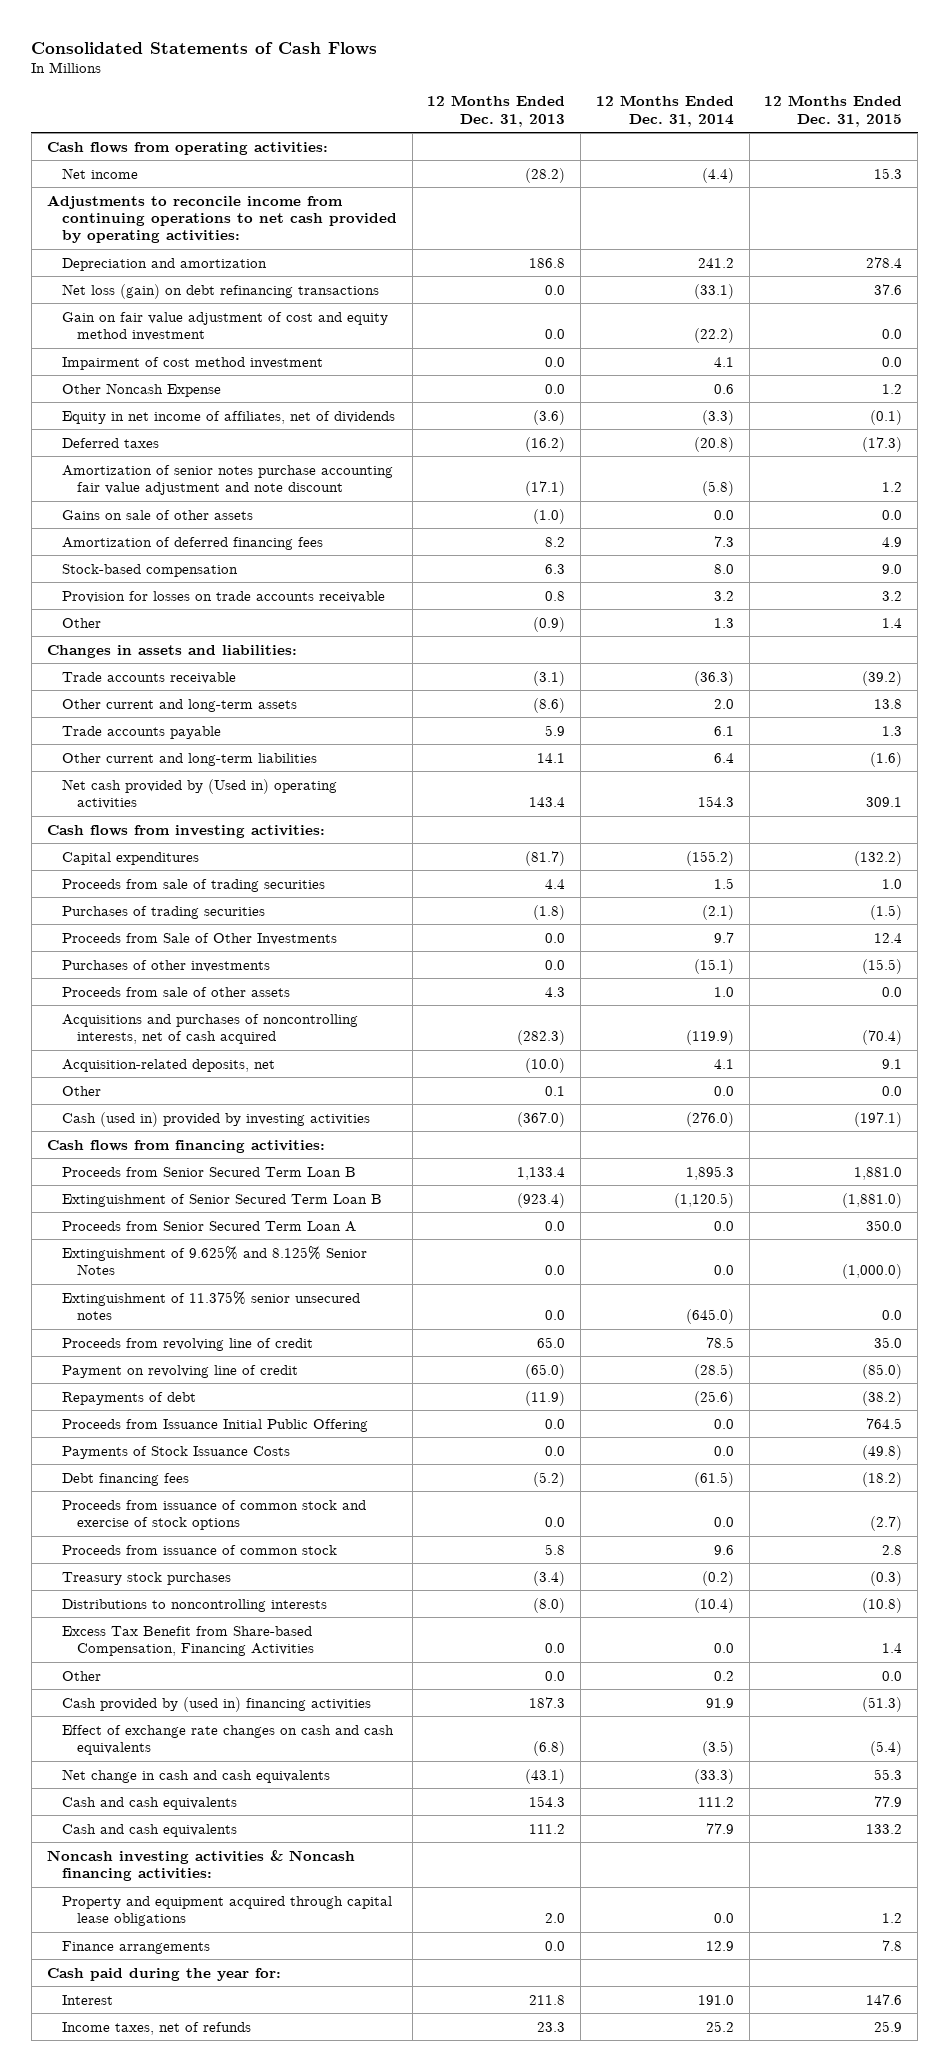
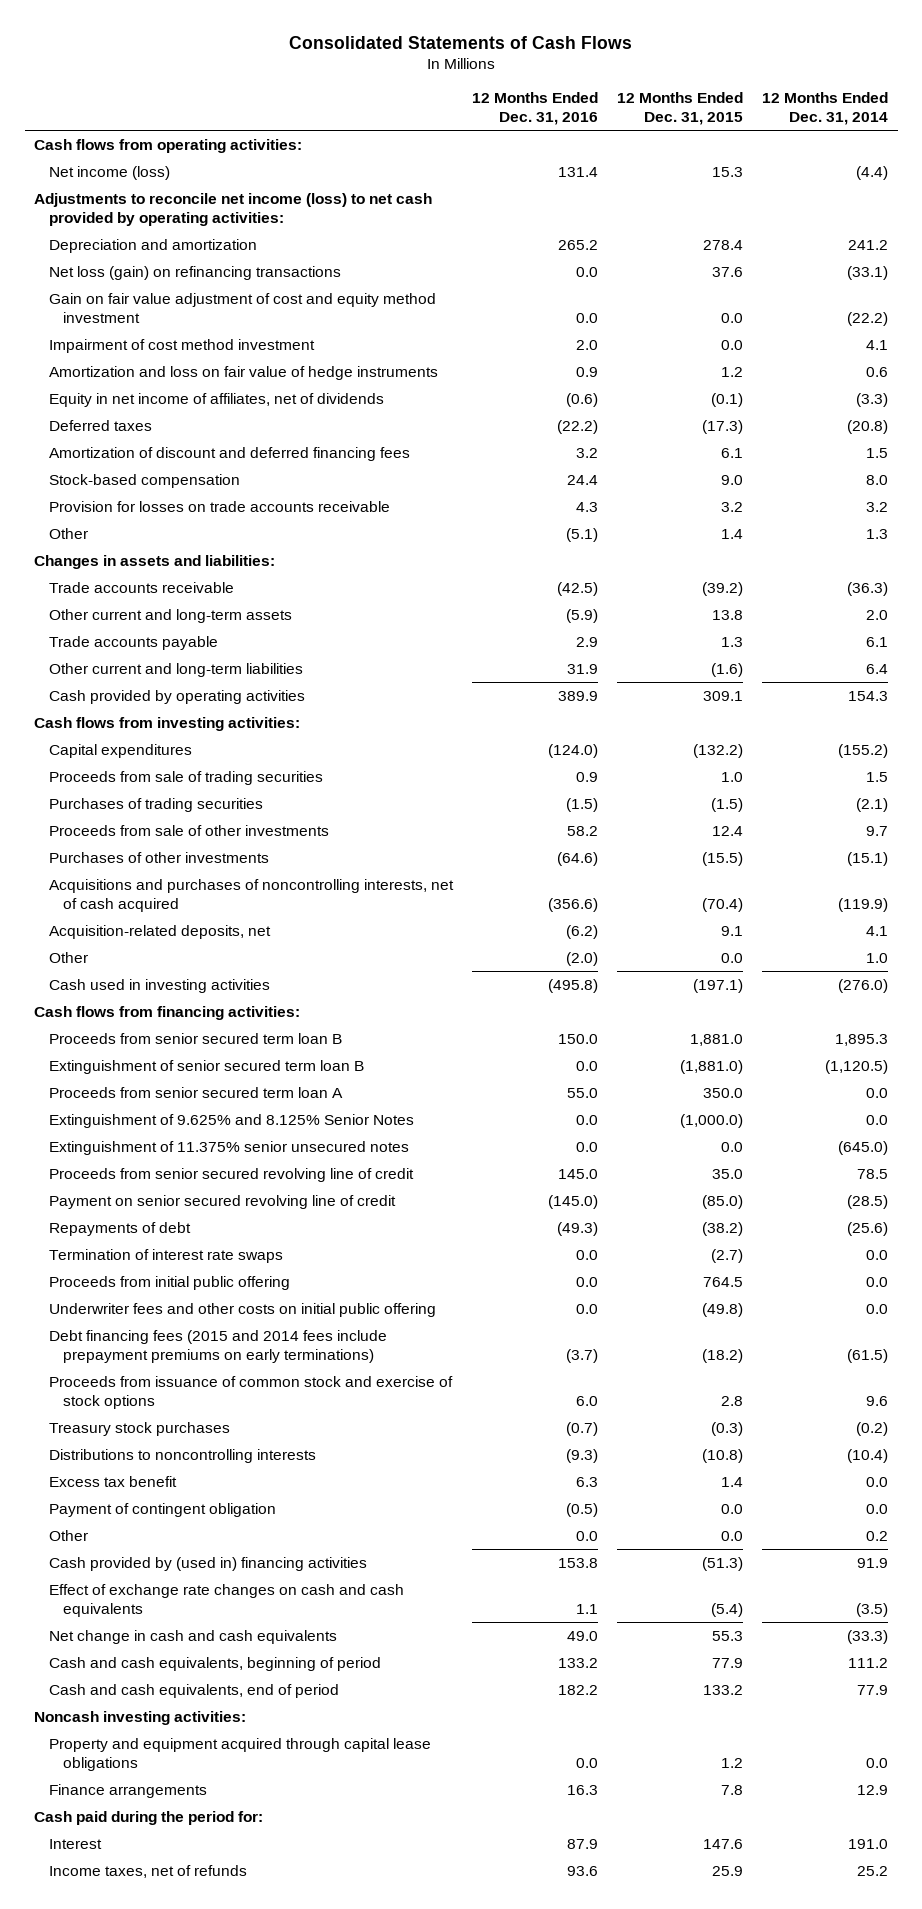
- | 12 Months Ended Dec. 31, 2013 | 12 Months Ended Dec. 31, 2014 | 12 Months Ended Dec. 31, 2015
+ | 12 Months Ended Dec. 31, 2016 | 12 Months Ended Dec. 31, 2015 | 12 Months Ended Dec. 31, 2014
- Net income | (28.2) | (4.4) | 15.3
- Adjustments to reconcile income from continuing operations to net cash provided by operating activities:
+ Net income (loss) | 131.4 | 15.3 | (4.4)
+ Adjustments to reconcile net income (loss) to net cash provided by operating activities:
- Net loss (gain) on debt refinancing transactions | 0.0 | (33.1) | 37.6
+ Net loss (gain) on refinancing transactions | 0.0 | 37.6 | (33.1)
- Other Noncash Expense | 0.0 | 0.6 | 1.2
+ Amortization and loss on fair value of hedge instruments | 0.9 | 1.2 | 0.6
- Amortization of senior notes purchase accounting fair value adjustment and note discount | (17.1) | (5.8) | 1.2
- Gains on sale of other assets | (1.0) | 0.0 | 0.0
- Amortization of deferred financing fees | 8.2 | 7.3 | 4.9
+ Amortization of discount and deferred financing fees | 3.2 | 6.1 | 1.5
- Net cash provided by (Used in) operating activities | 143.4 | 154.3 | 309.1
+ Cash provided by operating activities | 389.9 | 309.1 | 154.3
- Proceeds from Sale of Other Investments | 0.0 | 9.7 | 12.4
+ Proceeds from sale of other investments | 58.2 | 12.4 | 9.7
- Proceeds from sale of other assets | 4.3 | 1.0 | 0.0
- Other | 0.1 | 0.0 | 0.0
- Cash (used in) provided by investing activities | (367.0) | (276.0) | (197.1)
+ Other | (2.0) | 0.0 | 1.0
+ Cash used in investing activities | (495.8) | (197.1) | (276.0)
- Proceeds from Senior Secured Term Loan B | 1,133.4 | 1,895.3 | 1,881.0
- Extinguishment of Senior Secured Term Loan B | (923.4) | (1,120.5) | (1,881.0)
- Proceeds from Senior Secured Term Loan A | 0.0 | 0.0 | 350.0
+ Proceeds from senior secured term loan B | 150.0 | 1,881.0 | 1,895.3
+ Extinguishment of senior secured term loan B | 0.0 | (1,881.0) | (1,120.5)
+ Proceeds from senior secured term loan A | 55.0 | 350.0 | 0.0
- Proceeds from revolving line of credit | 65.0 | 78.5 | 35.0
- Payment on revolving line of credit | (65.0) | (28.5) | (85.0)
+ Proceeds from senior secured revolving line of credit | 145.0 | 35.0 | 78.5
+ Payment on senior secured revolving line of credit | (145.0) | (85.0) | (28.5)
- Proceeds from Issuance Initial Public Offering | 0.0 | 0.0 | 764.5
- Payments of Stock Issuance Costs | 0.0 | 0.0 | (49.8)
- Debt financing fees | (5.2) | (61.5) | (18.2)
- Proceeds from issuance of common stock and exercise of stock options | 0.0 | 0.0 | (2.7)
- Proceeds from issuance of common stock | 5.8 | 9.6 | 2.8
+ Termination of interest rate swaps | 0.0 | (2.7) | 0.0
+ Proceeds from initial public offering | 0.0 | 764.5 | 0.0
+ Underwriter fees and other costs on initial public offering | 0.0 | (49.8) | 0.0
+ Debt financing fees (2015 and 2014 fees include prepayment premiums on early terminations) | (3.7) | (18.2) | (61.5)
+ Proceeds from issuance of common stock and exercise of stock options | 6.0 | 2.8 | 9.6
- Excess Tax Benefit from Share-based Compensation, Financing Activities | 0.0 | 0.0 | 1.4
+ Excess tax benefit | 6.3 | 1.4 | 0.0
+ Payment of contingent obligation | (0.5) | 0.0 | 0.0
- Cash and cash equivalents | 154.3 | 111.2 | 77.9
- Cash and cash equivalents | 111.2 | 77.9 | 133.2
- Noncash investing activities & Noncash financing activities:
+ Cash and cash equivalents, beginning of period | 133.2 | 77.9 | 111.2
+ Cash and cash equivalents, end of period | 182.2 | 133.2 | 77.9
+ Noncash investing activities:
- Cash paid during the year for:
+ Cash paid during the period for:

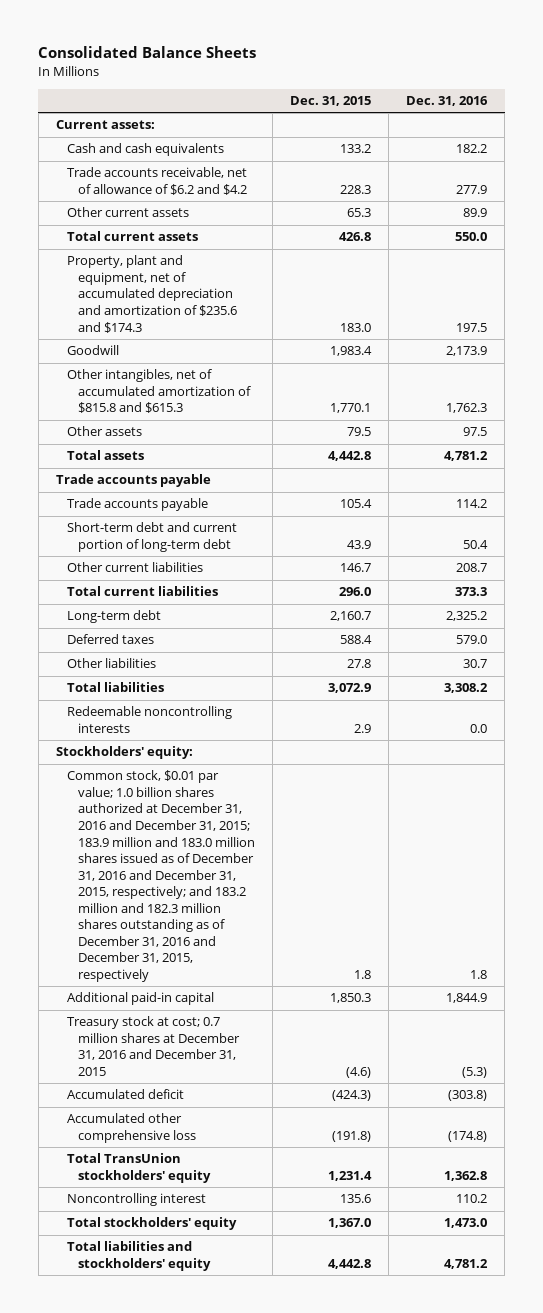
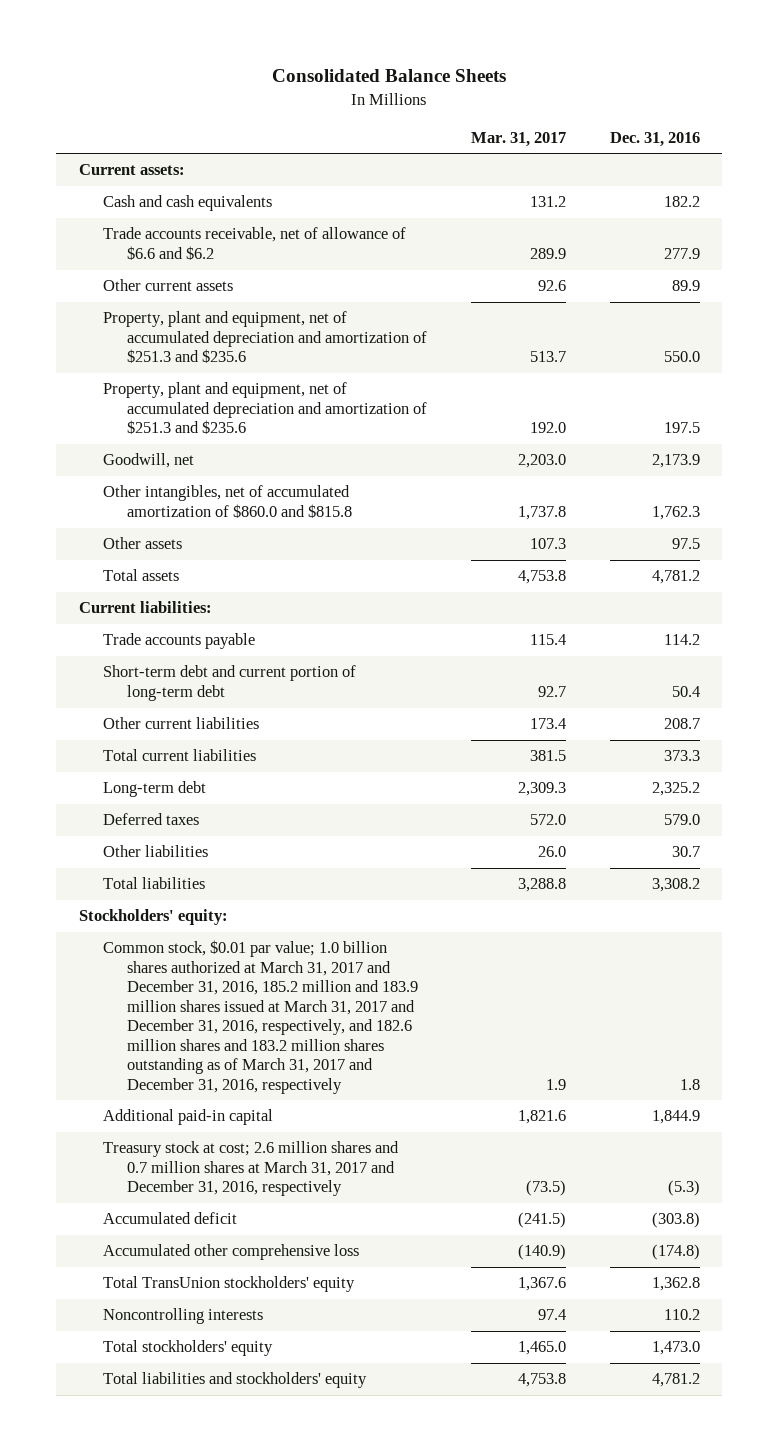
- | Dec. 31, 2015 | Dec. 31, 2016
+ | Mar. 31, 2017 | Dec. 31, 2016
- Trade accounts receivable, net of allowance of $6.2 and $4.2 | 228.3 | 277.9
+ Trade accounts receivable, net of allowance of $6.6 and $6.2 | 289.9 | 277.9
- Total current assets | 426.8 | 550.0
- Property, plant and equipment, net of accumulated depreciation and amortization of $235.6 and $174.3 | 183.0 | 197.5
- Goodwill | 1,983.4 | 2,173.9
- Other intangibles, net of accumulated amortization of $815.8 and $615.3 | 1,770.1 | 1,762.3
+ Property, plant and equipment, net of accumulated depreciation and amortization of $251.3 and $235.6 | 513.7 | 550.0
+ Property, plant and equipment, net of accumulated depreciation and amortization of $251.3 and $235.6 | 192.0 | 197.5
+ Goodwill, net | 2,203.0 | 2,173.9
+ Other intangibles, net of accumulated amortization of $860.0 and $815.8 | 1,737.8 | 1,762.3
- Trade accounts payable
+ Current liabilities:
- Redeemable noncontrolling interests | 2.9 | 0.0
- Common stock, $0.01 par value; 1.0 billion shares authorized at December 31, 2016 and December 31, 2015; 183.9 million and 183.0 million shares issued as of December 31, 2016 and December 31, 2015, respectively; and 183.2 million and 182.3 million shares outstanding as of December 31, 2016 and December 31, 2015, respectively | 1.8 | 1.8
+ Common stock, $0.01 par value; 1.0 billion shares authorized at March 31, 2017 and December 31, 2016, 185.2 million and 183.9 million shares issued at March 31, 2017 and December 31, 2016, respectively, and 182.6 million shares and 183.2 million shares outstanding as of March 31, 2017 and December 31, 2016, respectively | 1.9 | 1.8
- Treasury stock at cost; 0.7 million shares at December 31, 2016 and December 31, 2015 | (4.6) | (5.3)
+ Treasury stock at cost; 2.6 million shares and 0.7 million shares at March 31, 2017 and December 31, 2016, respectively | (73.5) | (5.3)
- Noncontrolling interest | 135.6 | 110.2
+ Noncontrolling interests | 97.4 | 110.2

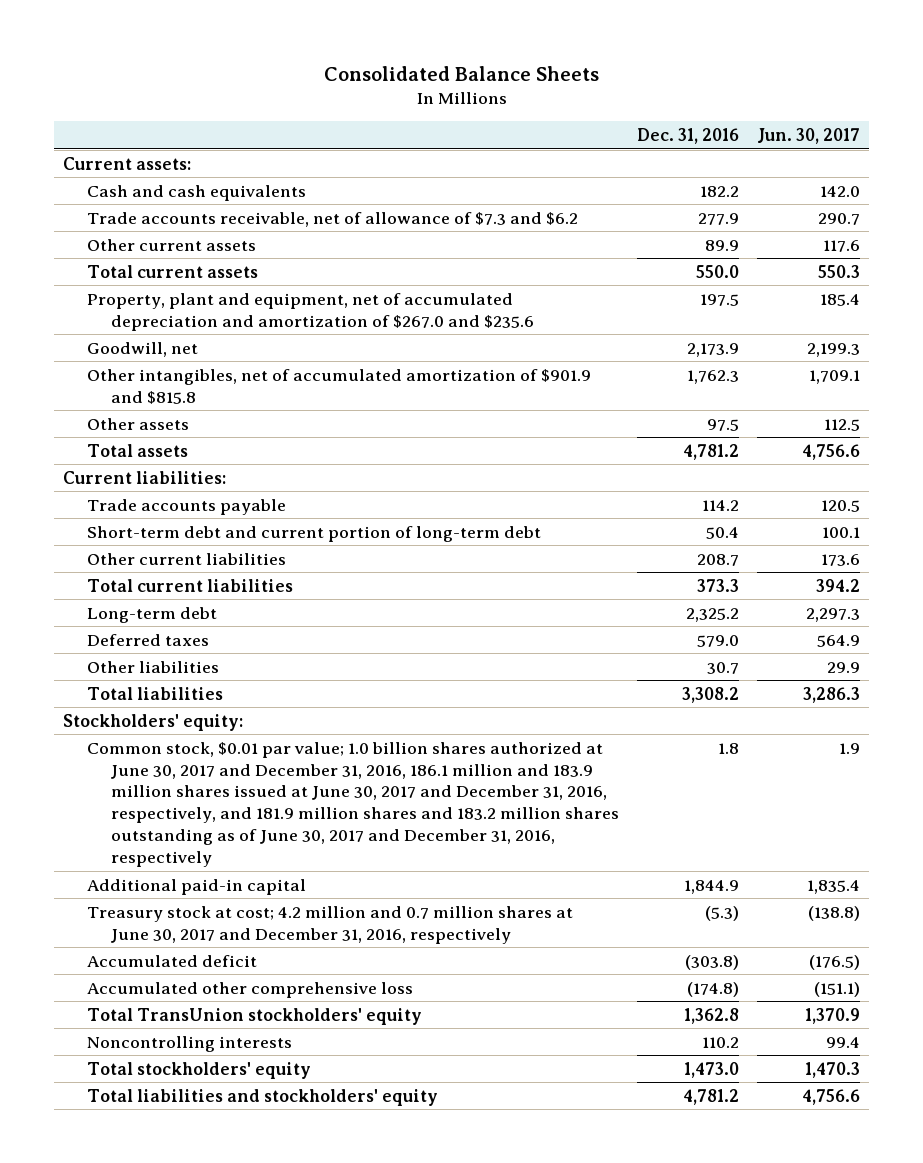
- | Mar. 31, 2017 | Dec. 31, 2016
+ | Dec. 31, 2016 | Jun. 30, 2017
- Trade accounts receivable, net of allowance of $6.6 and $6.2 | 289.9 | 277.9
+ Trade accounts receivable, net of allowance of $7.3 and $6.2 | 277.9 | 290.7
- Property, plant and equipment, net of accumulated depreciation and amortization of $251.3 and $235.6 | 513.7 | 550.0
- Property, plant and equipment, net of accumulated depreciation and amortization of $251.3 and $235.6 | 192.0 | 197.5
+ Total current assets | 550.0 | 550.3
+ Property, plant and equipment, net of accumulated depreciation and amortization of $267.0 and $235.6 | 197.5 | 185.4
- Other intangibles, net of accumulated amortization of $860.0 and $815.8 | 1,737.8 | 1,762.3
+ Other intangibles, net of accumulated amortization of $901.9 and $815.8 | 1,762.3 | 1,709.1
- Common stock, $0.01 par value; 1.0 billion shares authorized at March 31, 2017 and December 31, 2016, 185.2 million and 183.9 million shares issued at March 31, 2017 and December 31, 2016, respectively, and 182.6 million shares and 183.2 million shares outstanding as of March 31, 2017 and December 31, 2016, respectively | 1.9 | 1.8
+ Common stock, $0.01 par value; 1.0 billion shares authorized at June 30, 2017 and December 31, 2016, 186.1 million and 183.9 million shares issued at June 30, 2017 and December 31, 2016, respectively, and 181.9 million shares and 183.2 million shares outstanding as of June 30, 2017 and December 31, 2016, respectively | 1.8 | 1.9
- Treasury stock at cost; 2.6 million shares and 0.7 million shares at March 31, 2017 and December 31, 2016, respectively | (73.5) | (5.3)
+ Treasury stock at cost; 4.2 million and 0.7 million shares at June 30, 2017 and December 31, 2016, respectively | (5.3) | (138.8)

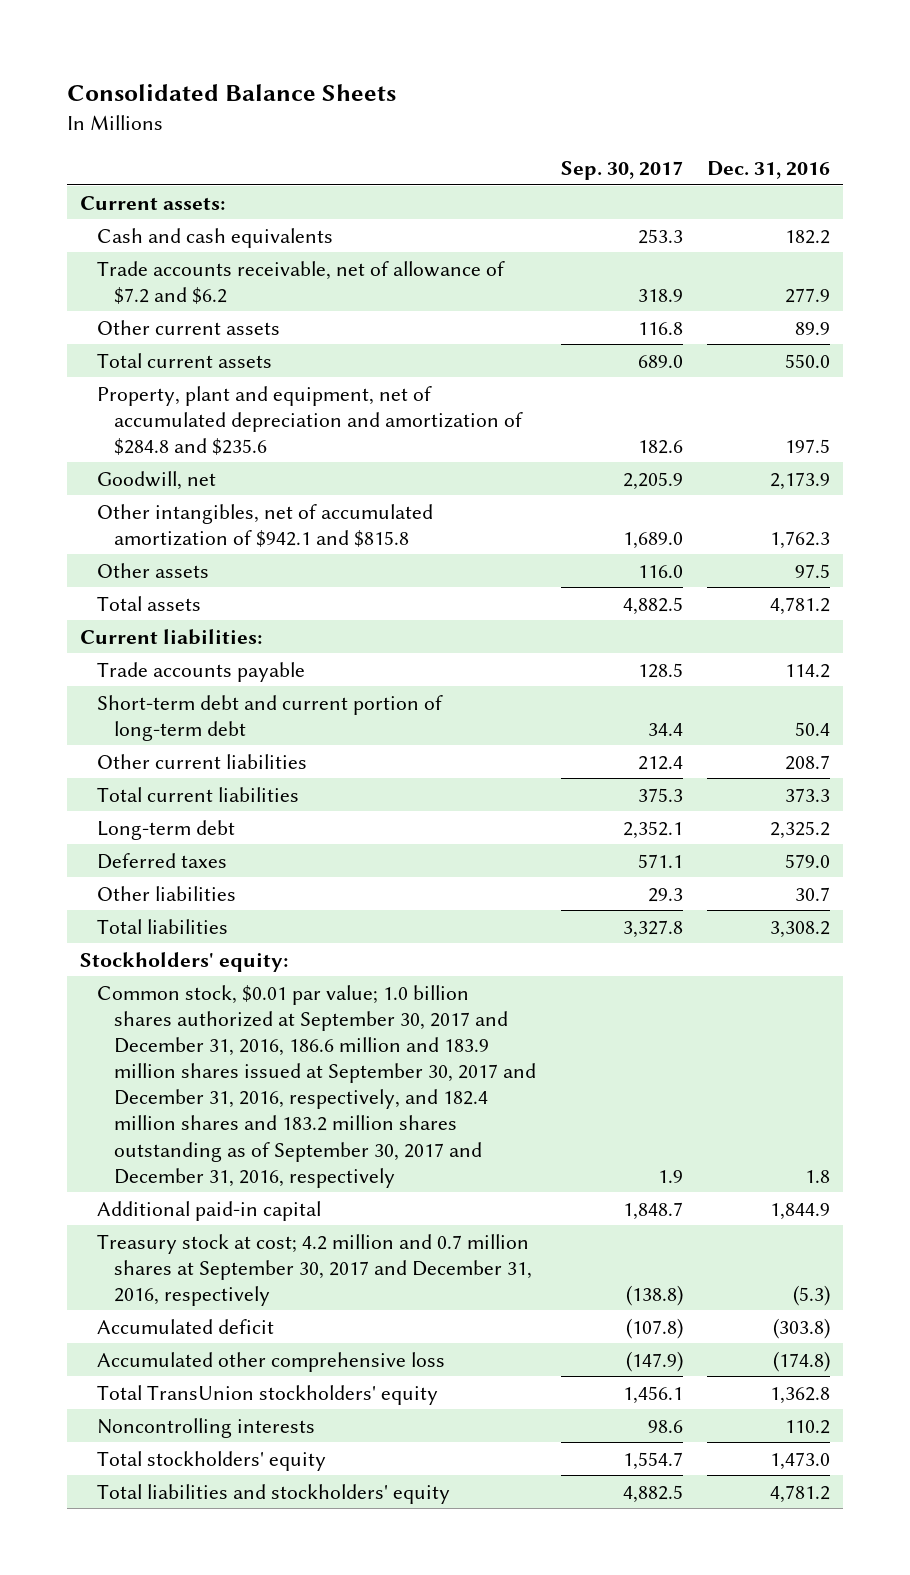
- | Dec. 31, 2016 | Jun. 30, 2017
+ | Sep. 30, 2017 | Dec. 31, 2016
- Trade accounts receivable, net of allowance of $7.3 and $6.2 | 277.9 | 290.7
+ Trade accounts receivable, net of allowance of $7.2 and $6.2 | 318.9 | 277.9
- Property, plant and equipment, net of accumulated depreciation and amortization of $267.0 and $235.6 | 197.5 | 185.4
+ Property, plant and equipment, net of accumulated depreciation and amortization of $284.8 and $235.6 | 182.6 | 197.5
- Other intangibles, net of accumulated amortization of $901.9 and $815.8 | 1,762.3 | 1,709.1
+ Other intangibles, net of accumulated amortization of $942.1 and $815.8 | 1,689.0 | 1,762.3
- Common stock, $0.01 par value; 1.0 billion shares authorized at June 30, 2017 and December 31, 2016, 186.1 million and 183.9 million shares issued at June 30, 2017 and December 31, 2016, respectively, and 181.9 million shares and 183.2 million shares outstanding as of June 30, 2017 and December 31, 2016, respectively | 1.8 | 1.9
+ Common stock, $0.01 par value; 1.0 billion shares authorized at September 30, 2017 and December 31, 2016, 186.6 million and 183.9 million shares issued at September 30, 2017 and December 31, 2016, respectively, and 182.4 million shares and 183.2 million shares outstanding as of September 30, 2017 and December 31, 2016, respectively | 1.9 | 1.8
- Treasury stock at cost; 4.2 million and 0.7 million shares at June 30, 2017 and December 31, 2016, respectively | (5.3) | (138.8)
+ Treasury stock at cost; 4.2 million and 0.7 million shares at September 30, 2017 and December 31, 2016, respectively | (138.8) | (5.3)

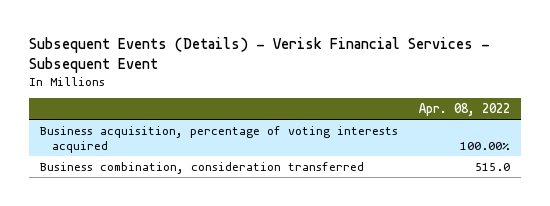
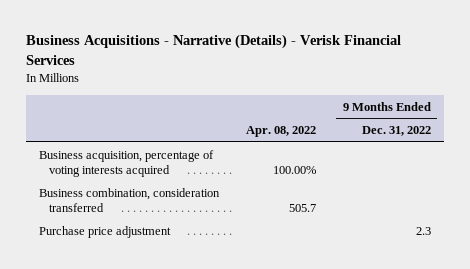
- Subsequent Events (Details) - Verisk Financial Services - Subsequent Event
+ Business Acquisitions - Narrative (Details) - Verisk Financial Services
- | Apr. 08, 2022
+ | Apr. 08, 2022 | 9 Months Ended Dec. 31, 2022
- Business combination, consideration transferred | 515.0
+ Business combination, consideration transferred | 505.7 |
+ Purchase price adjustment | | 2.3

